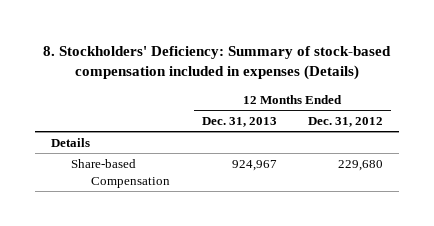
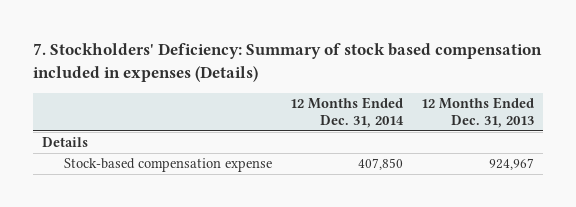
- 8. Stockholders' Deficiency: Summary of stock-based compensation included in expenses (Details)
+ 7. Stockholders' Deficiency: Summary of stock based compensation included in expenses (Details)
- | 12 Months Ended Dec. 31, 2013 | 12 Months Ended Dec. 31, 2012
+ | 12 Months Ended Dec. 31, 2014 | 12 Months Ended Dec. 31, 2013
- Share-based Compensation | 924,967 | 229,680
+ Stock-based compensation expense | 407,850 | 924,967

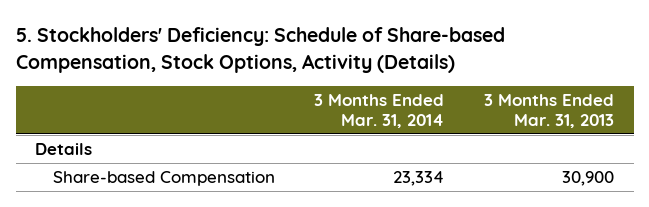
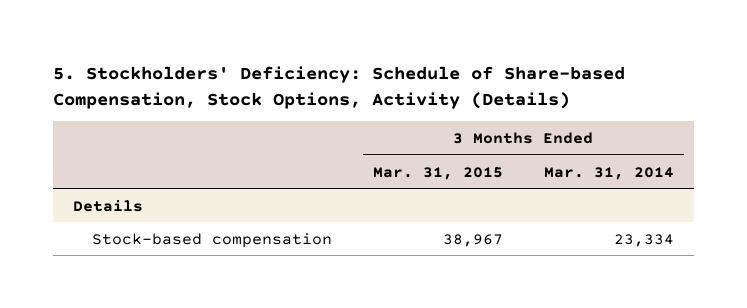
- | 3 Months Ended Mar. 31, 2014 | 3 Months Ended Mar. 31, 2013
+ | 3 Months Ended Mar. 31, 2015 | 3 Months Ended Mar. 31, 2014
- Share-based Compensation | 23,334 | 30,900
+ Stock-based compensation | 38,967 | 23,334

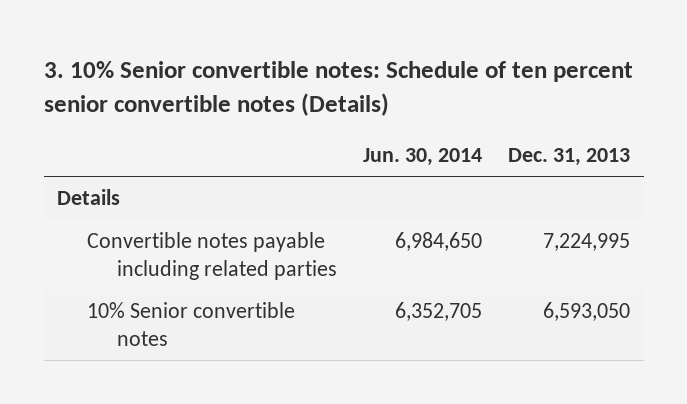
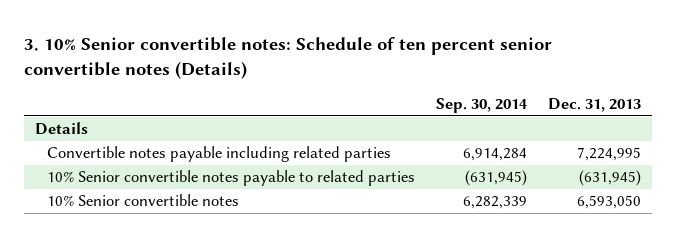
- | Jun. 30, 2014 | Dec. 31, 2013
+ | Sep. 30, 2014 | Dec. 31, 2013
+ 10% Senior convertible notes payable to related parties | (631,945) | (631,945)

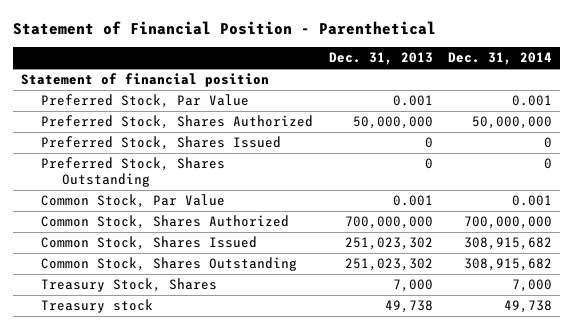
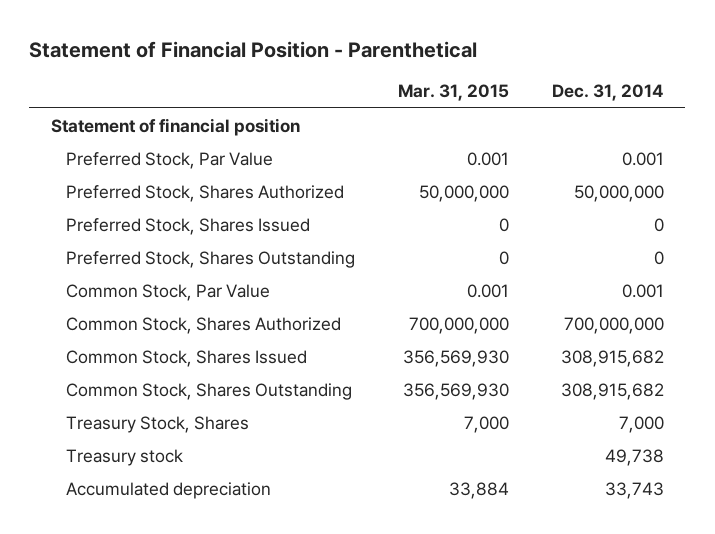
- | Dec. 31, 2013 | Dec. 31, 2014
+ | Mar. 31, 2015 | Dec. 31, 2014
+ Accumulated depreciation | 33,884 | 33,743

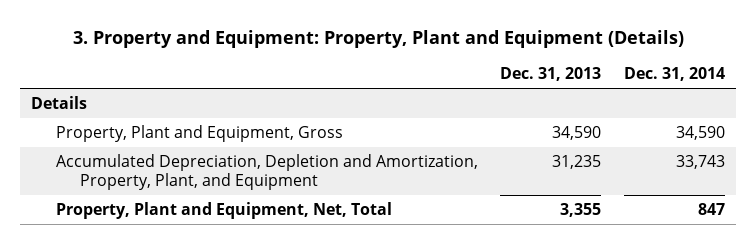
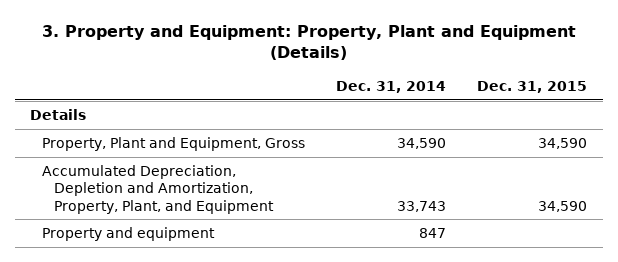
- | Dec. 31, 2013 | Dec. 31, 2014
+ | Dec. 31, 2014 | Dec. 31, 2015
- Property, Plant and Equipment, Net, Total | 3,355 | 847
+ Property and equipment | 847 |

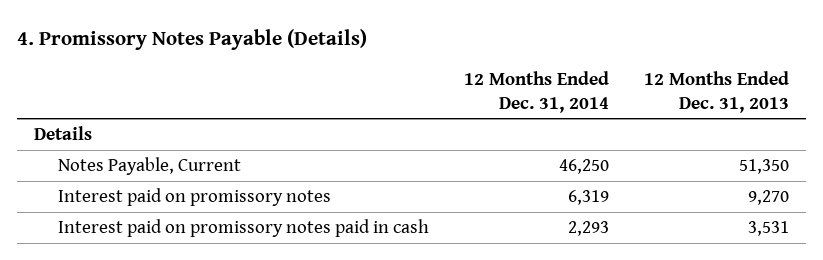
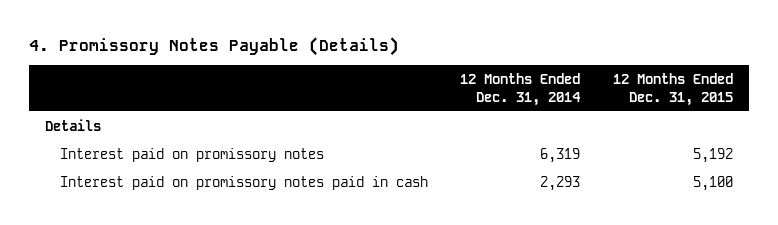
- | 12 Months Ended Dec. 31, 2014 | 12 Months Ended Dec. 31, 2013
+ | 12 Months Ended Dec. 31, 2014 | 12 Months Ended Dec. 31, 2015
- Notes Payable, Current | 46,250 | 51,350

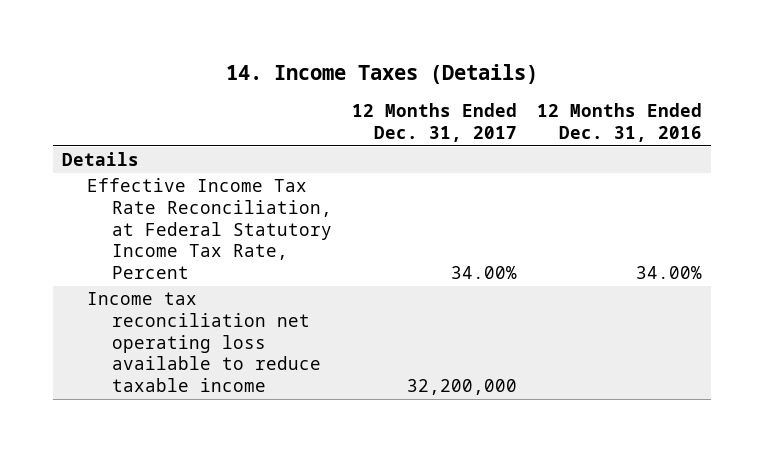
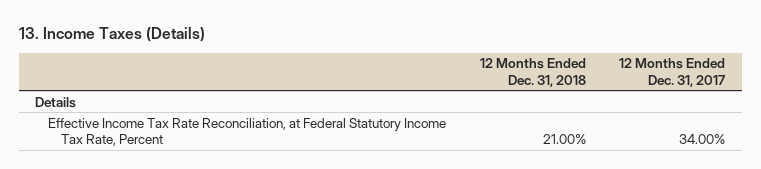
- 14. Income Taxes (Details)
+ 13. Income Taxes (Details)
- | 12 Months Ended Dec. 31, 2017 | 12 Months Ended Dec. 31, 2016
+ | 12 Months Ended Dec. 31, 2018 | 12 Months Ended Dec. 31, 2017
- Income tax reconciliation net operating loss available to reduce taxable income | 32,200,000 |

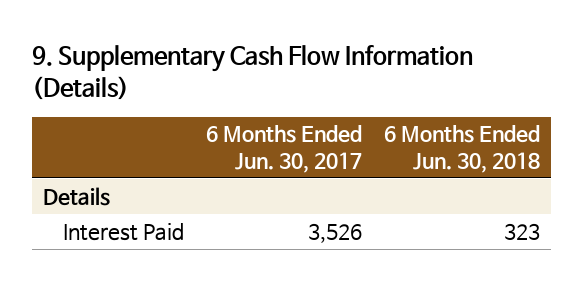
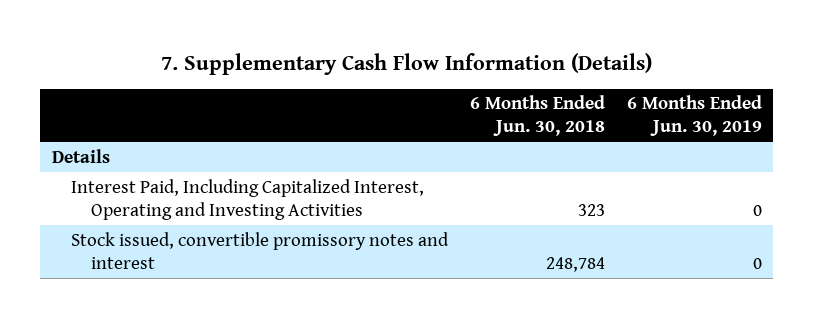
- 9. Supplementary Cash Flow Information (Details)
+ 7. Supplementary Cash Flow Information (Details)
- | 6 Months Ended Jun. 30, 2017 | 6 Months Ended Jun. 30, 2018
+ | 6 Months Ended Jun. 30, 2018 | 6 Months Ended Jun. 30, 2019
- Interest Paid | 3,526 | 323
+ Interest Paid, Including Capitalized Interest, Operating and Investing Activities | 323 | 0
+ Stock issued, convertible promissory notes and interest | 248,784 | 0

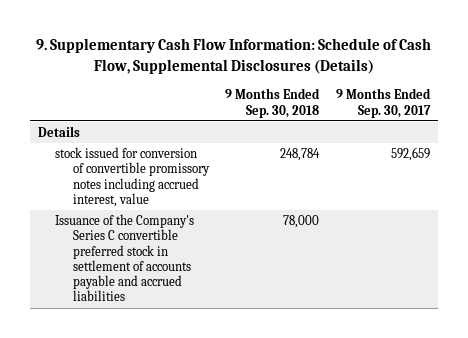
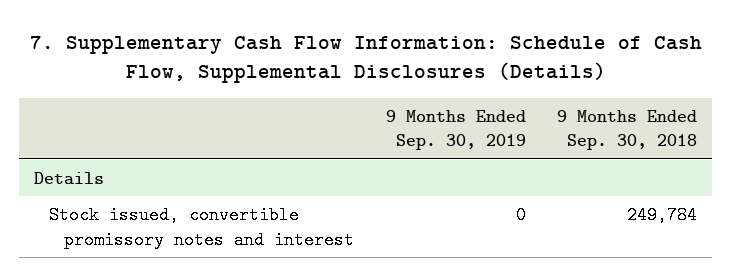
- 9. Supplementary Cash Flow Information: Schedule of Cash Flow, Supplemental Disclosures (Details)
+ 7. Supplementary Cash Flow Information: Schedule of Cash Flow, Supplemental Disclosures (Details)
- | 9 Months Ended Sep. 30, 2018 | 9 Months Ended Sep. 30, 2017
+ | 9 Months Ended Sep. 30, 2019 | 9 Months Ended Sep. 30, 2018
- stock issued for conversion of convertible promissory notes including accrued interest, value | 248,784 | 592,659
- Issuance of the Company's Series C convertible preferred stock in settlement of accounts payable and accrued liabilities | 78,000 |
+ Stock issued, convertible promissory notes and interest | 0 | 249,784

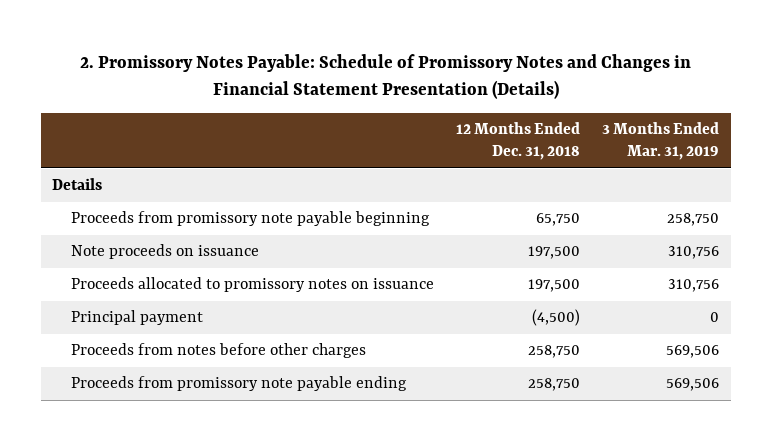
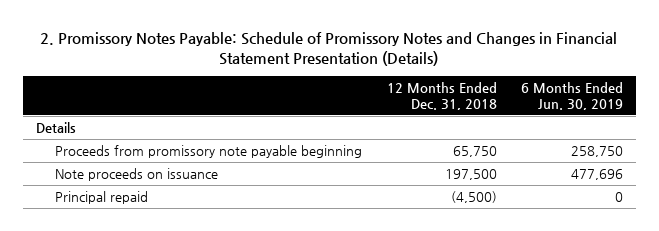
- | 12 Months Ended Dec. 31, 2018 | 3 Months Ended Mar. 31, 2019
+ | 12 Months Ended Dec. 31, 2018 | 6 Months Ended Jun. 30, 2019
- Proceeds allocated to promissory notes on issuance | 197,500 | 310,756
- Principal payment | (4,500) | 0
- Proceeds from notes before other charges | 258,750 | 569,506
- Proceeds from promissory note payable ending | 258,750 | 569,506
+ Principal repaid | (4,500) | 0

